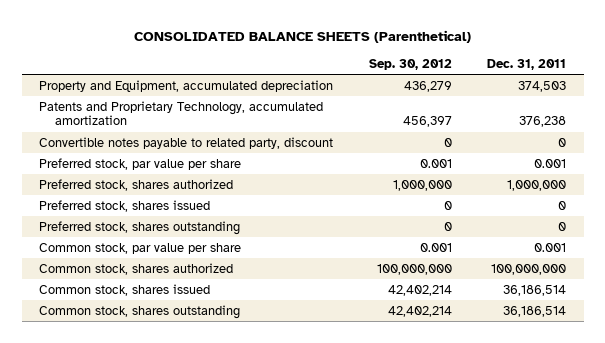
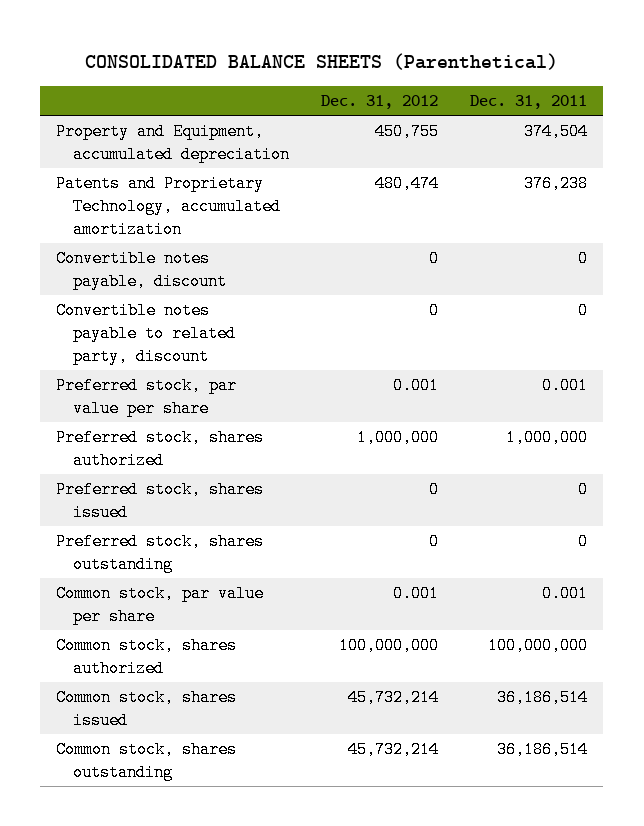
- | Sep. 30, 2012 | Dec. 31, 2011
+ | Dec. 31, 2012 | Dec. 31, 2011
- Property and Equipment, accumulated depreciation | 436,279 | 374,503
+ Property and Equipment, accumulated depreciation | 450,755 | 374,504
+ Convertible notes payable, discount | 0 | 0

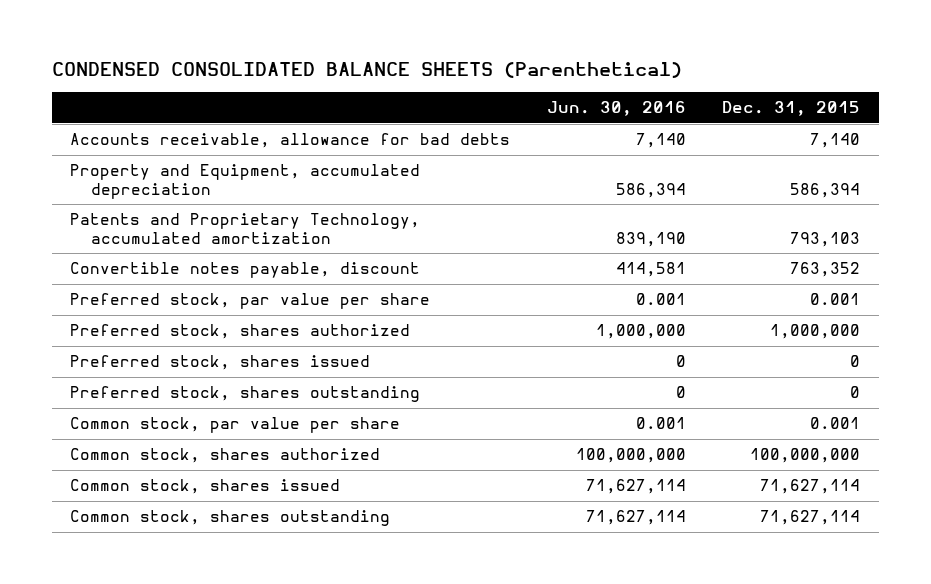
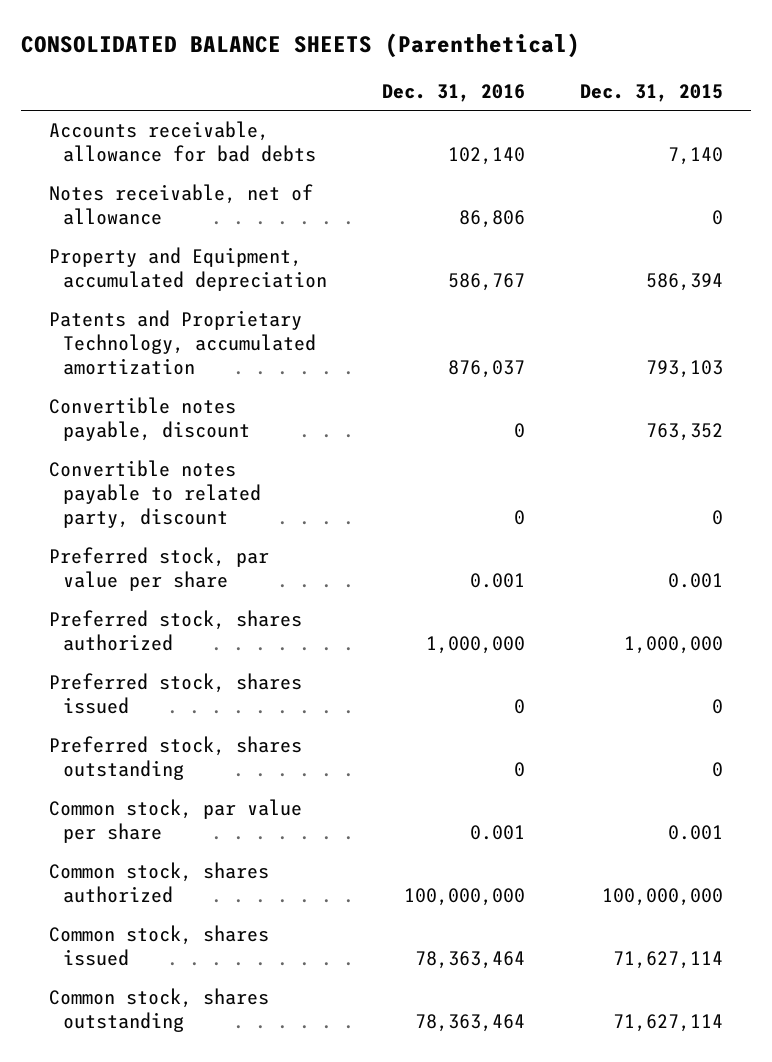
- CONDENSED CONSOLIDATED BALANCE SHEETS (Parenthetical)
+ CONSOLIDATED BALANCE SHEETS (Parenthetical)
- | Jun. 30, 2016 | Dec. 31, 2015
+ | Dec. 31, 2016 | Dec. 31, 2015
+ Notes receivable, net of allowance | 86,806 | 0
+ Convertible notes payable to related party, discount | 0 | 0

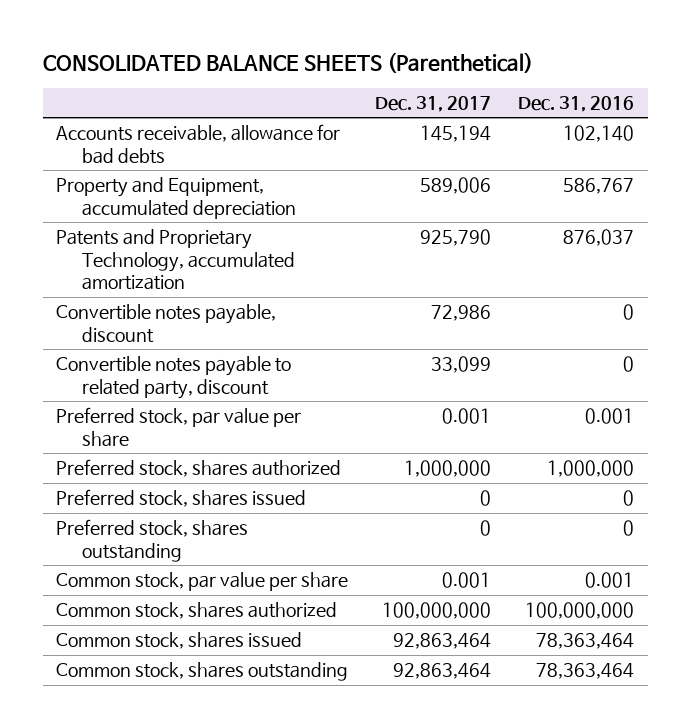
- | Dec. 31, 2016 | Dec. 31, 2015
+ | Dec. 31, 2017 | Dec. 31, 2016
- Notes receivable, net of allowance | 86,806 | 0

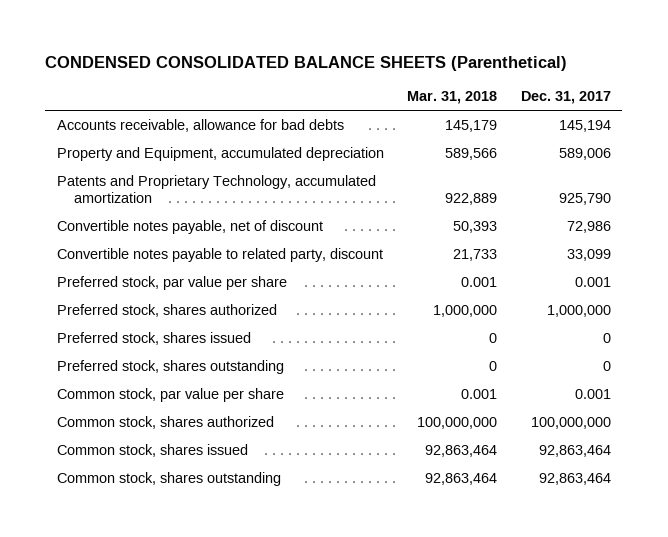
- CONSOLIDATED BALANCE SHEETS (Parenthetical)
+ CONDENSED CONSOLIDATED BALANCE SHEETS (Parenthetical)
- | Dec. 31, 2017 | Dec. 31, 2016
+ | Mar. 31, 2018 | Dec. 31, 2017
- Convertible notes payable, discount | 72,986 | 0
+ Convertible notes payable, net of discount | 50,393 | 72,986

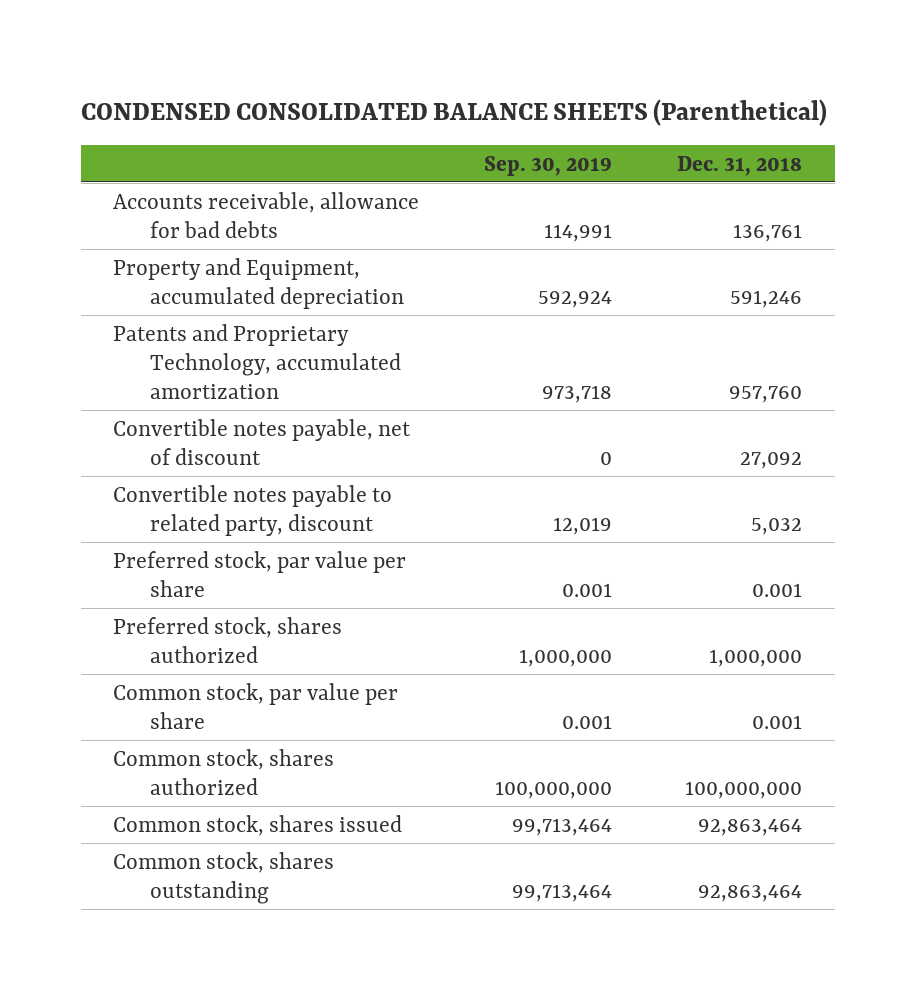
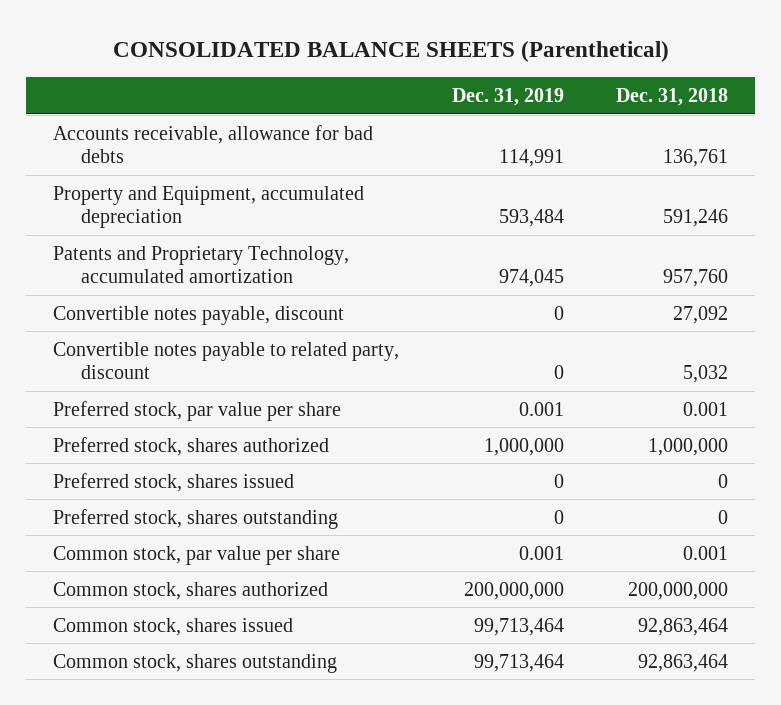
- CONDENSED CONSOLIDATED BALANCE SHEETS (Parenthetical)
+ CONSOLIDATED BALANCE SHEETS (Parenthetical)
- | Sep. 30, 2019 | Dec. 31, 2018
+ | Dec. 31, 2019 | Dec. 31, 2018
- Convertible notes payable, net of discount | 0 | 27,092
+ Convertible notes payable, discount | 0 | 27,092
+ Preferred stock, shares issued | 0 | 0
+ Preferred stock, shares outstanding | 0 | 0
- Common stock, shares authorized | 100,000,000 | 100,000,000
+ Common stock, shares authorized | 200,000,000 | 200,000,000

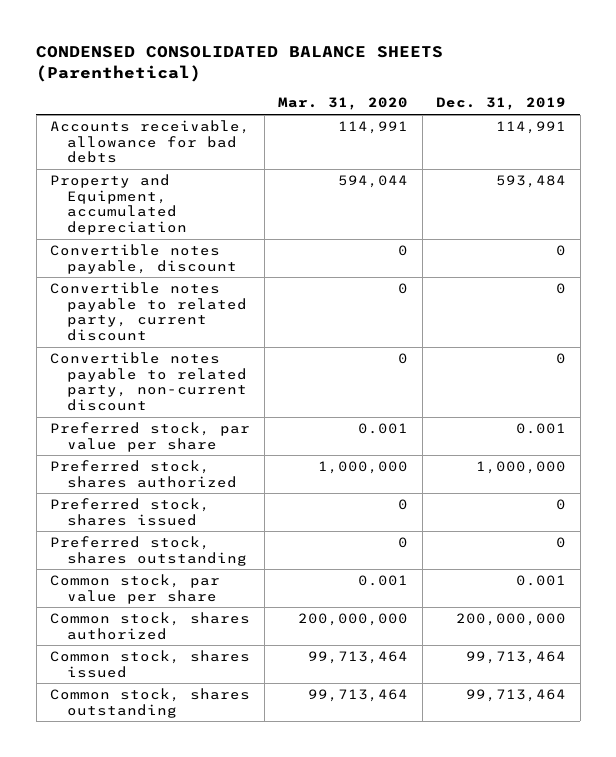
- CONSOLIDATED BALANCE SHEETS (Parenthetical)
+ CONDENSED CONSOLIDATED BALANCE SHEETS (Parenthetical)
- | Dec. 31, 2019 | Dec. 31, 2018
+ | Mar. 31, 2020 | Dec. 31, 2019
- Patents and Proprietary Technology, accumulated amortization | 974,045 | 957,760
- Convertible notes payable to related party, discount | 0 | 5,032
+ Convertible notes payable to related party, current discount | 0 | 0
+ Convertible notes payable to related party, non-current discount | 0 | 0

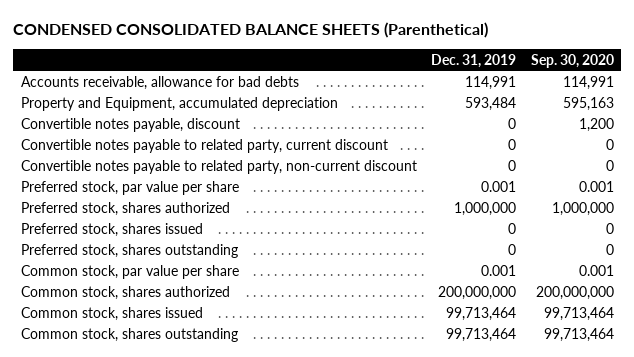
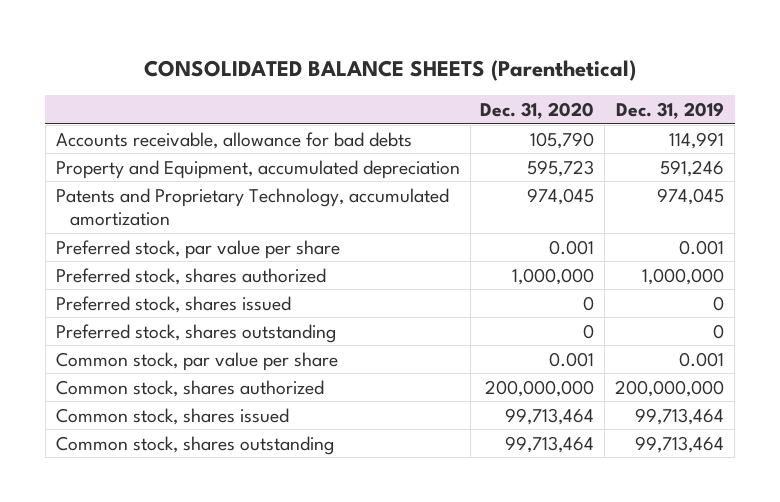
- CONDENSED CONSOLIDATED BALANCE SHEETS (Parenthetical)
+ CONSOLIDATED BALANCE SHEETS (Parenthetical)
- | Dec. 31, 2019 | Sep. 30, 2020
+ | Dec. 31, 2020 | Dec. 31, 2019
- Property and Equipment, accumulated depreciation | 593,484 | 595,163
- Convertible notes payable, discount | 0 | 1,200
- Convertible notes payable to related party, current discount | 0 | 0
- Convertible notes payable to related party, non-current discount | 0 | 0
+ Property and Equipment, accumulated depreciation | 595,723 | 591,246
+ Patents and Proprietary Technology, accumulated amortization | 974,045 | 974,045

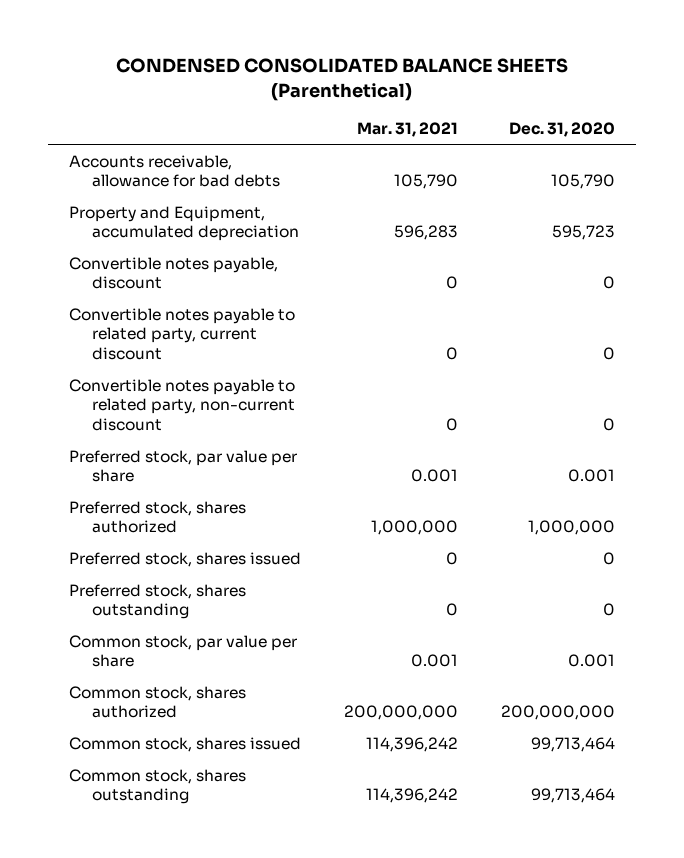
- CONSOLIDATED BALANCE SHEETS (Parenthetical)
+ CONDENSED CONSOLIDATED BALANCE SHEETS (Parenthetical)
- | Dec. 31, 2020 | Dec. 31, 2019
+ | Mar. 31, 2021 | Dec. 31, 2020
- Patents and Proprietary Technology, accumulated amortization | 974,045 | 974,045
+ Convertible notes payable, discount | 0 | 0
+ Convertible notes payable to related party, current discount | 0 | 0
+ Convertible notes payable to related party, non-current discount | 0 | 0

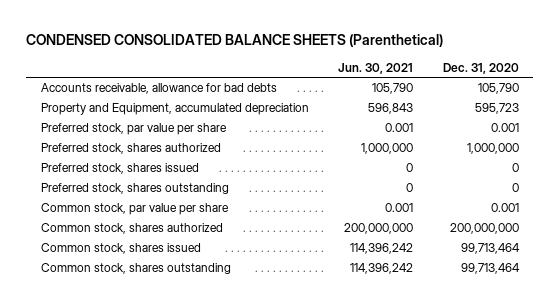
- | Mar. 31, 2021 | Dec. 31, 2020
+ | Jun. 30, 2021 | Dec. 31, 2020
- Convertible notes payable, discount | 0 | 0
- Convertible notes payable to related party, current discount | 0 | 0
- Convertible notes payable to related party, non-current discount | 0 | 0

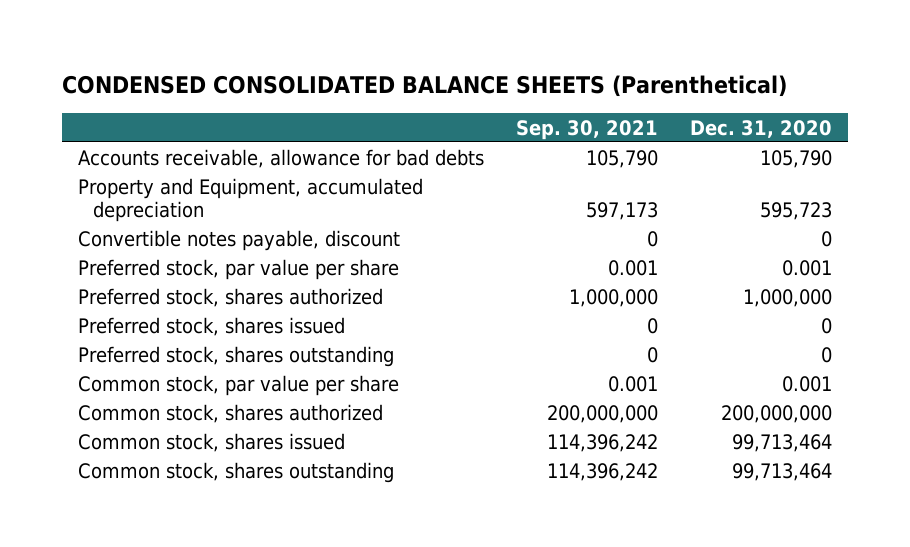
- | Jun. 30, 2021 | Dec. 31, 2020
+ | Sep. 30, 2021 | Dec. 31, 2020
+ Convertible notes payable, discount | 0 | 0

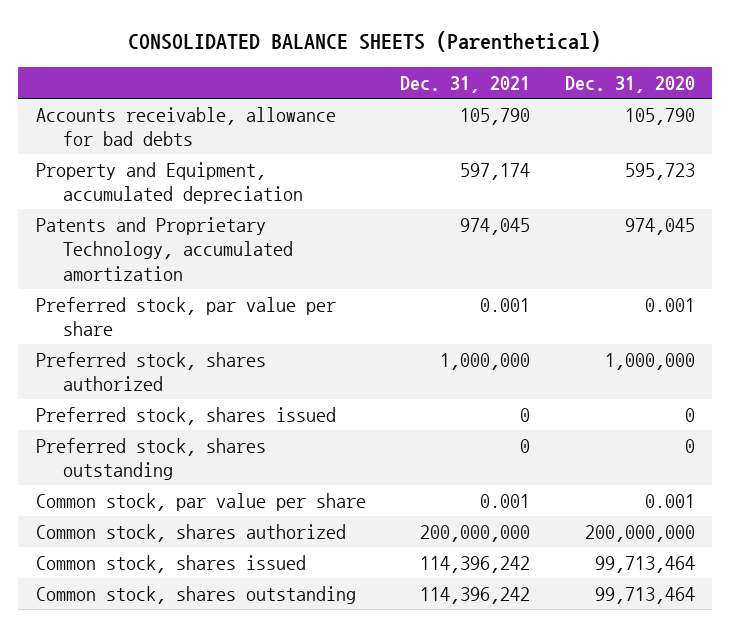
- CONDENSED CONSOLIDATED BALANCE SHEETS (Parenthetical)
+ CONSOLIDATED BALANCE SHEETS (Parenthetical)
- | Sep. 30, 2021 | Dec. 31, 2020
+ | Dec. 31, 2021 | Dec. 31, 2020
- Convertible notes payable, discount | 0 | 0
+ Patents and Proprietary Technology, accumulated amortization | 974,045 | 974,045

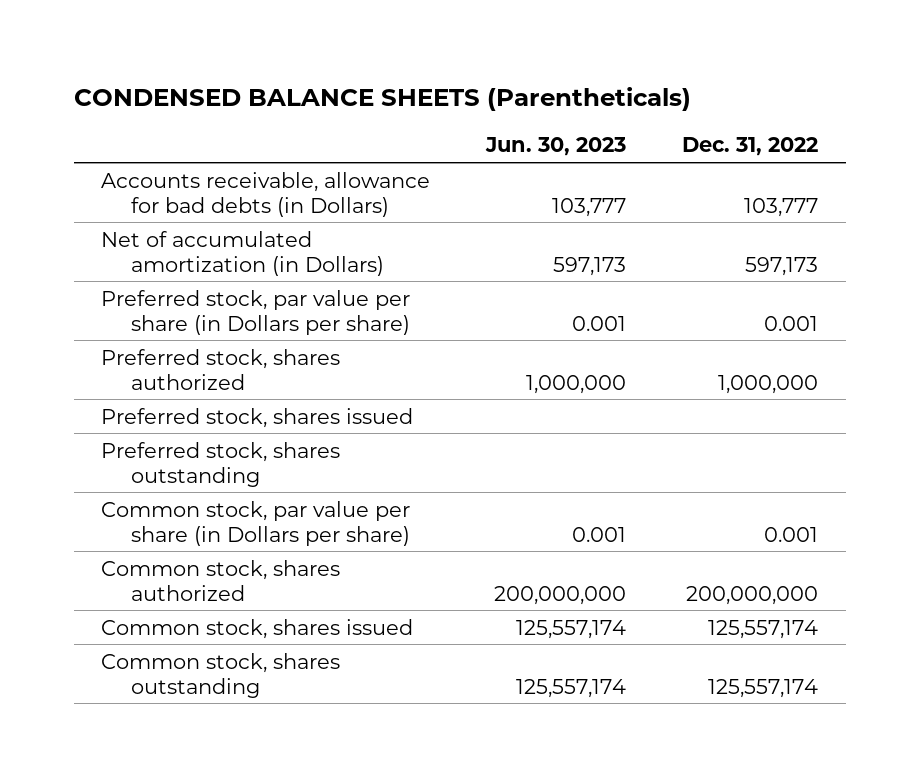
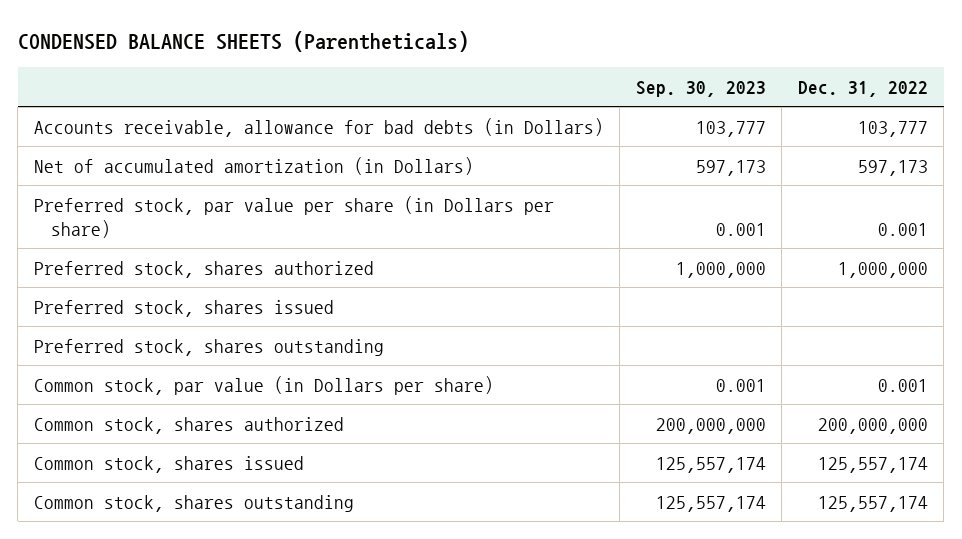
- | Jun. 30, 2023 | Dec. 31, 2022
+ | Sep. 30, 2023 | Dec. 31, 2022
- Common stock, par value per share (in Dollars per share) | 0.001 | 0.001
+ Common stock, par value (in Dollars per share) | 0.001 | 0.001

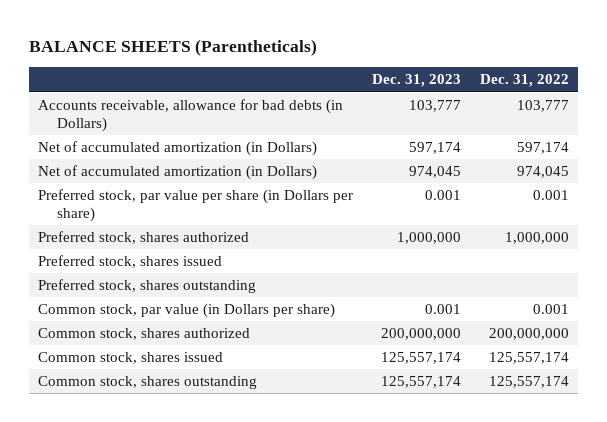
- CONDENSED BALANCE SHEETS (Parentheticals)
+ BALANCE SHEETS (Parentheticals)
- | Sep. 30, 2023 | Dec. 31, 2022
+ | Dec. 31, 2023 | Dec. 31, 2022
- Net of accumulated amortization (in Dollars) | 597,173 | 597,173
+ Net of accumulated amortization (in Dollars) | 597,174 | 597,174
+ Net of accumulated amortization (in Dollars) | 974,045 | 974,045

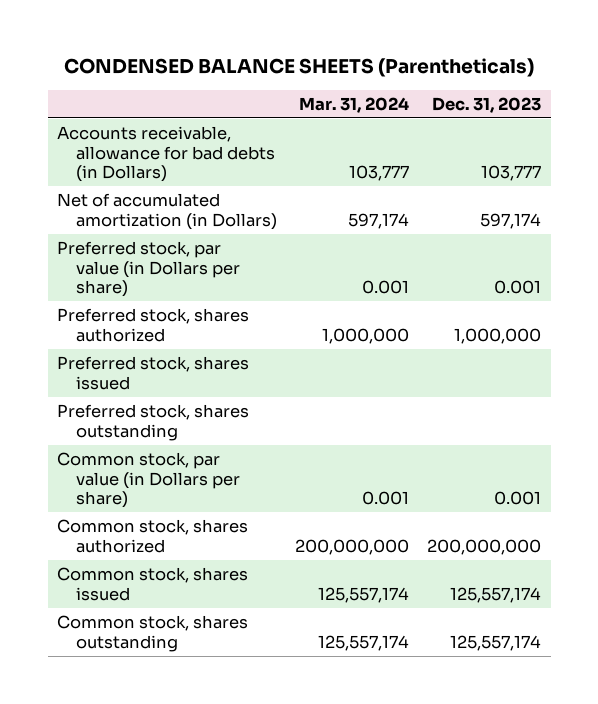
- BALANCE SHEETS (Parentheticals)
+ CONDENSED BALANCE SHEETS (Parentheticals)
- | Dec. 31, 2023 | Dec. 31, 2022
+ | Mar. 31, 2024 | Dec. 31, 2023
- Net of accumulated amortization (in Dollars) | 974,045 | 974,045
- Preferred stock, par value per share (in Dollars per share) | 0.001 | 0.001
+ Preferred stock, par value (in Dollars per share) | 0.001 | 0.001

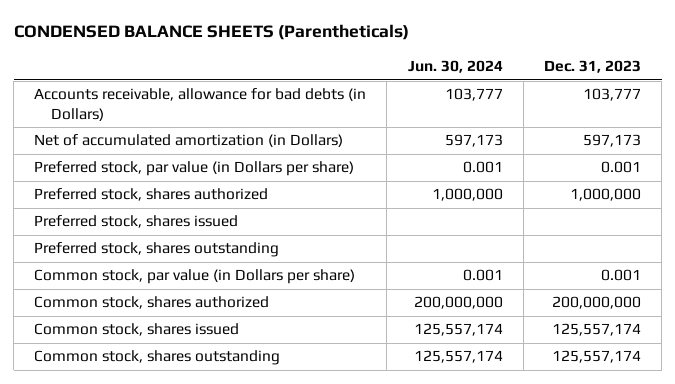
- | Mar. 31, 2024 | Dec. 31, 2023
+ | Jun. 30, 2024 | Dec. 31, 2023
- Net of accumulated amortization (in Dollars) | 597,174 | 597,174
+ Net of accumulated amortization (in Dollars) | 597,173 | 597,173

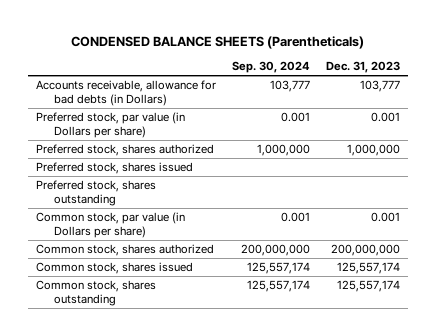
- | Jun. 30, 2024 | Dec. 31, 2023
+ | Sep. 30, 2024 | Dec. 31, 2023
- Net of accumulated amortization (in Dollars) | 597,173 | 597,173

